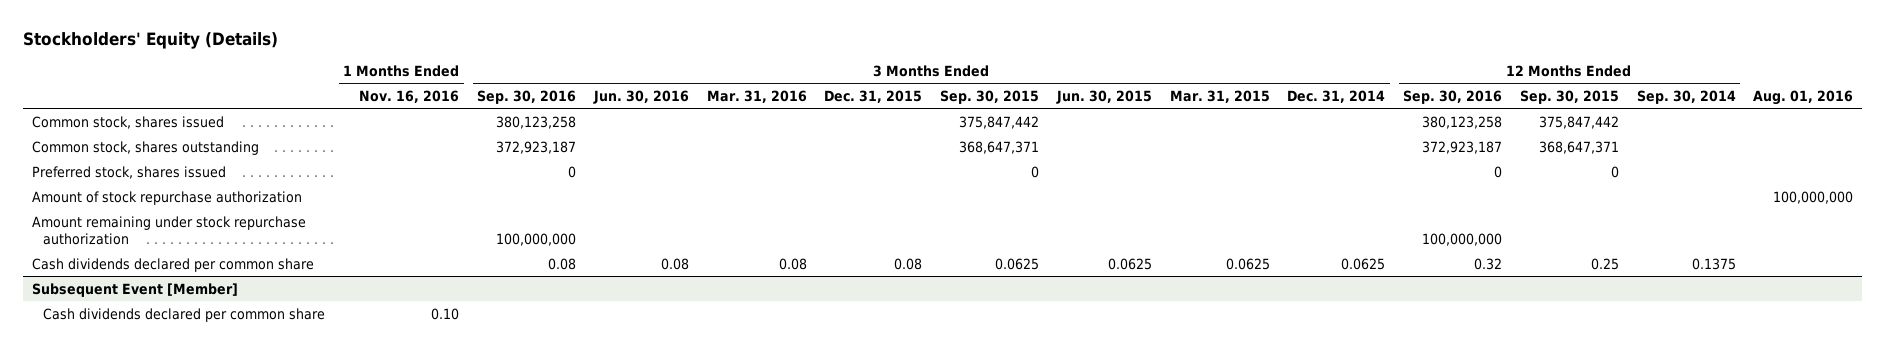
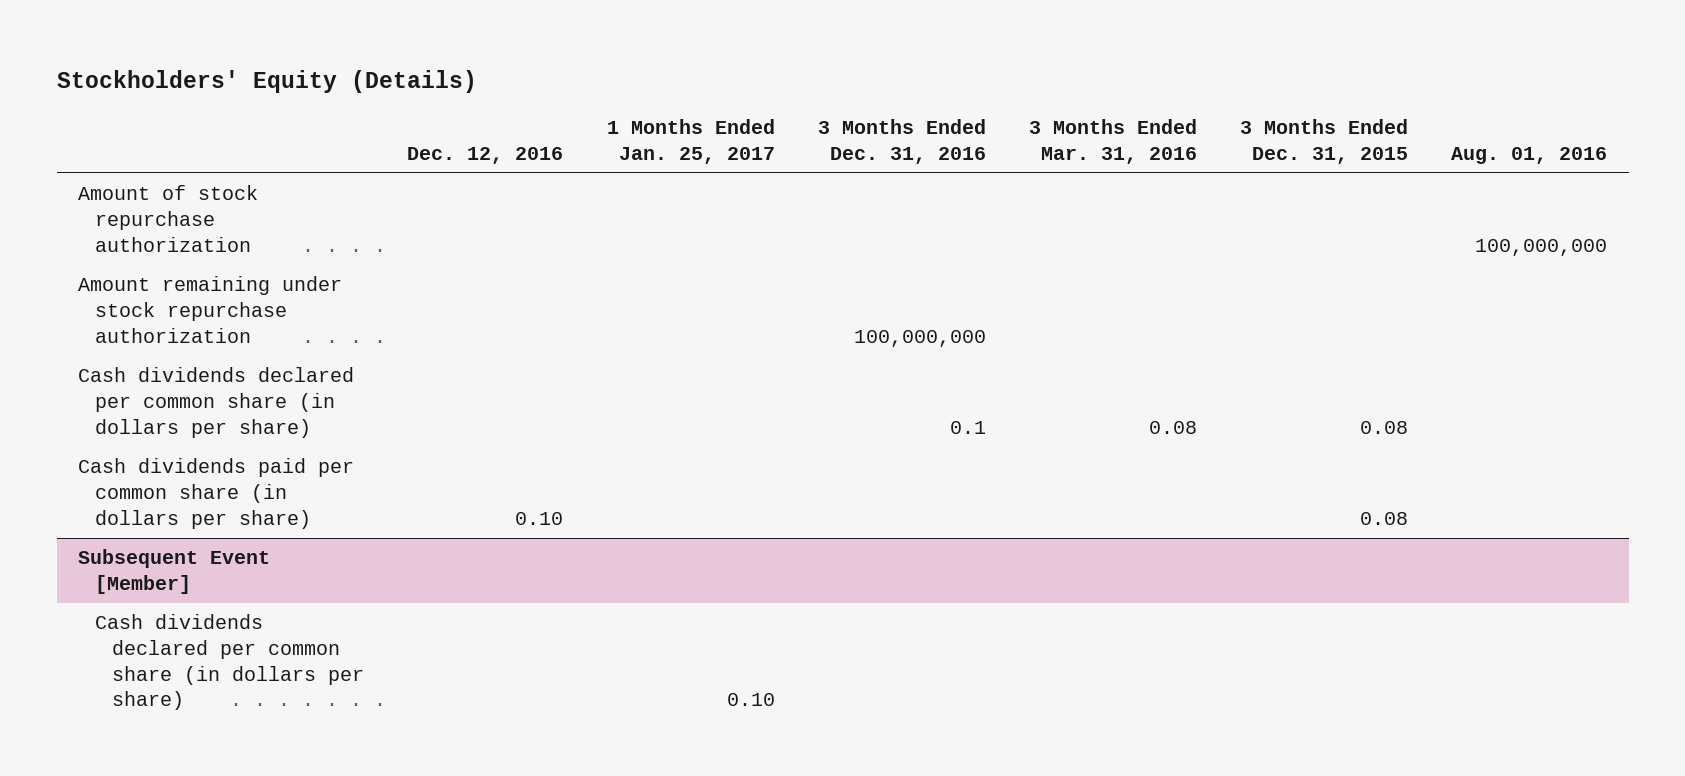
- | 1 Months Ended Nov. 16, 2016 | 3 Months Ended Sep. 30, 2016 | 3 Months Ended Jun. 30, 2016 | 3 Months Ended Mar. 31, 2016 | 3 Months Ended Dec. 31, 2015 | 3 Months Ended Sep. 30, 2015 | 3 Months Ended Jun. 30, 2015 | 3 Months Ended Mar. 31, 2015 | 3 Months Ended Dec. 31, 2014 | 12 Months Ended Sep. 30, 2016 | 12 Months Ended Sep. 30, 2015 | 12 Months Ended Sep. 30, 2014 | Aug. 01, 2016
+ | Dec. 12, 2016 | 1 Months Ended Jan. 25, 2017 | 3 Months Ended Dec. 31, 2016 | 3 Months Ended Mar. 31, 2016 | 3 Months Ended Dec. 31, 2015 | Aug. 01, 2016
- Common stock, shares issued | | 380,123,258 | | | | 375,847,442 | | | | 380,123,258 | 375,847,442 | |
- Common stock, shares outstanding | | 372,923,187 | | | | 368,647,371 | | | | 372,923,187 | 368,647,371 | |
- Preferred stock, shares issued | | 0 | | | | 0 | | | | 0 | 0 | |
- Cash dividends declared per common share | | 0.08 | 0.08 | 0.08 | 0.08 | 0.0625 | 0.0625 | 0.0625 | 0.0625 | 0.32 | 0.25 | 0.1375 |
+ Cash dividends declared per common share (in dollars per share) | | | 0.1 | 0.08 | 0.08 |
+ Cash dividends paid per common share (in dollars per share) | 0.10 | | | | 0.08 |
@ Subsequent Event [Member]
- Cash dividends declared per common share | 0.10 | | | | | | | | | | | |
+ Cash dividends declared per common share (in dollars per share) | | 0.10 | | | |

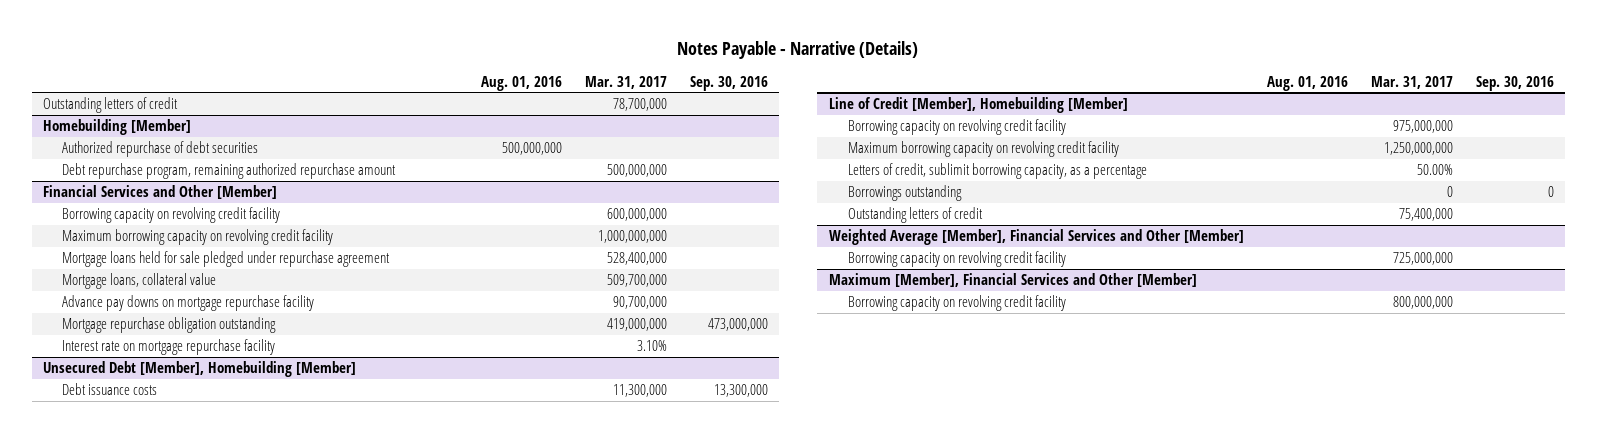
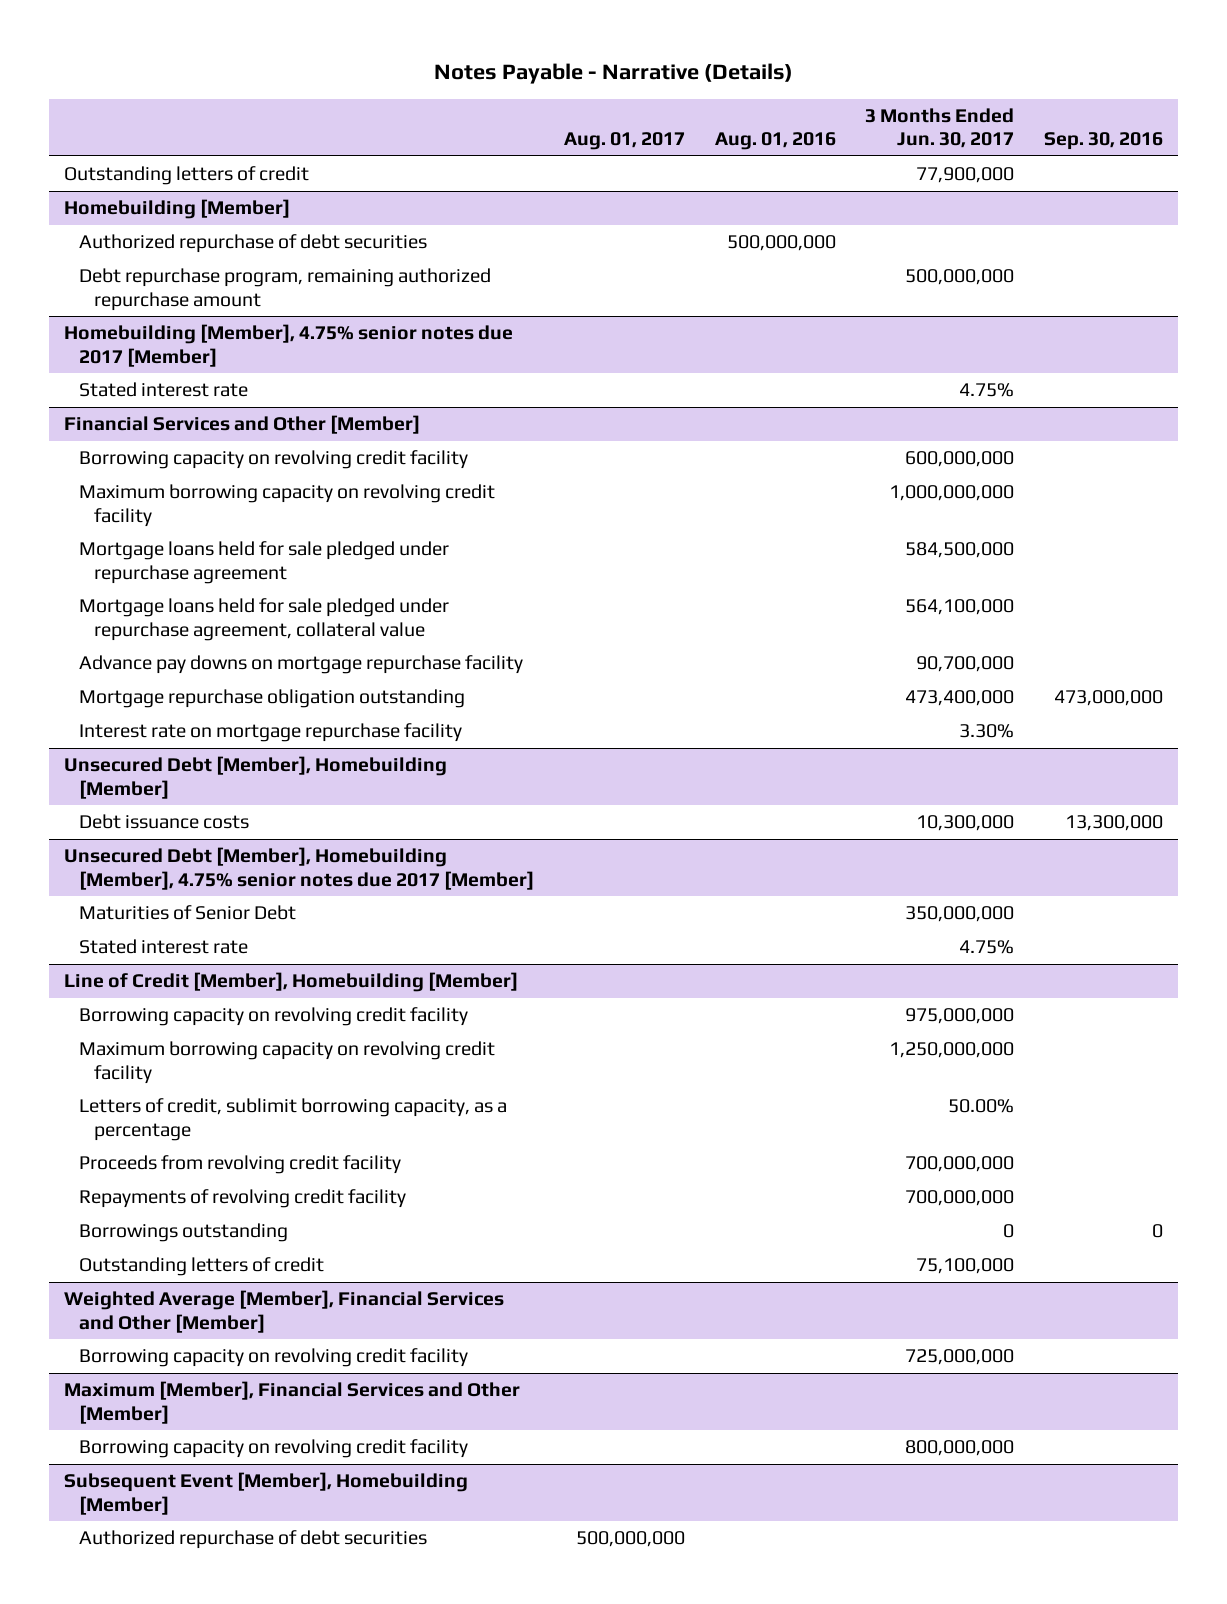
- | Aug. 01, 2016 | Mar. 31, 2017 | Sep. 30, 2016
+ | Aug. 01, 2017 | Aug. 01, 2016 | 3 Months Ended Jun. 30, 2017 | Sep. 30, 2016
+ Homebuilding [Member], 4.75% senior notes due 2017 [Member]
+ Stated interest rate | | | 4.75% |
@ Financial Services and Other [Member]
- Mortgage loans, collateral value | | 509,700,000 |
+ Mortgage loans held for sale pledged under repurchase agreement, collateral value | | | 564,100,000 |
+ Unsecured Debt [Member], Homebuilding [Member], 4.75% senior notes due 2017 [Member]
+ Maturities of Senior Debt | | | 350,000,000 |
+ Stated interest rate | | | 4.75% |
@ Line of Credit [Member], Homebuilding [Member]
+ Proceeds from revolving credit facility | | | 700,000,000 |
+ Repayments of revolving credit facility | | | 700,000,000 |
+ Subsequent Event [Member], Homebuilding [Member]
+ Authorized repurchase of debt securities | 500,000,000 | | |

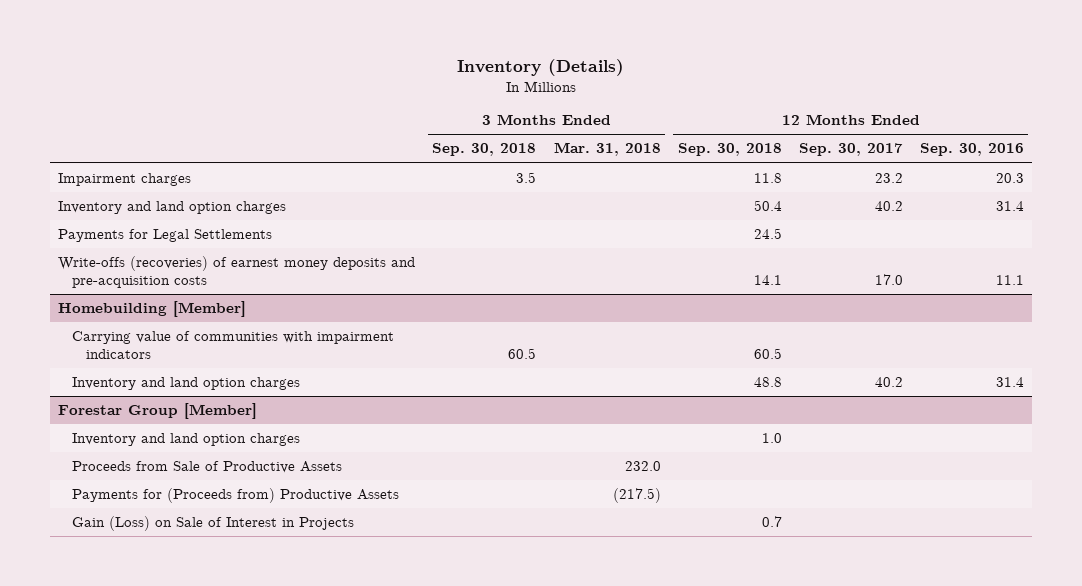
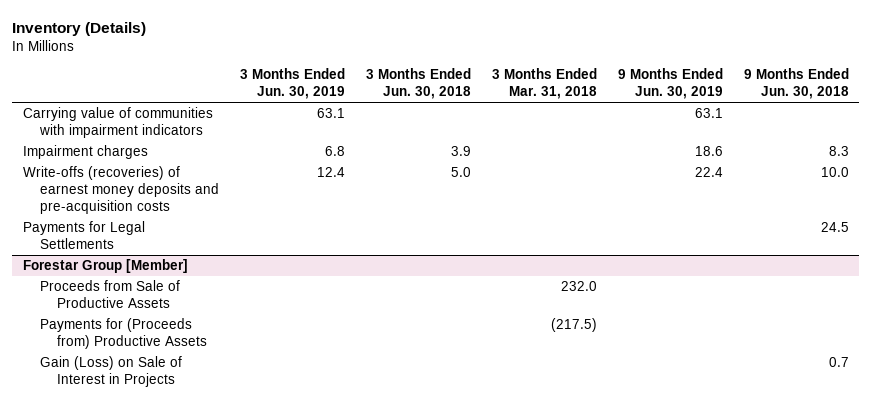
- | 3 Months Ended Sep. 30, 2018 | 3 Months Ended Mar. 31, 2018 | 12 Months Ended Sep. 30, 2018 | 12 Months Ended Sep. 30, 2017 | 12 Months Ended Sep. 30, 2016
+ | 3 Months Ended Jun. 30, 2019 | 3 Months Ended Jun. 30, 2018 | 3 Months Ended Mar. 31, 2018 | 9 Months Ended Jun. 30, 2019 | 9 Months Ended Jun. 30, 2018
+ Carrying value of communities with impairment indicators | 63.1 | | | 63.1 |
- Inventory and land option charges | | | 50.4 | 40.2 | 31.4
- Homebuilding [Member]
- Carrying value of communities with impairment indicators | 60.5 | | 60.5 | |
- Inventory and land option charges | | | 48.8 | 40.2 | 31.4
moved down: Payments for Legal Settlements | | | | | 24.5
@ Forestar Group [Member]
- Inventory and land option charges | | | 1.0 | |

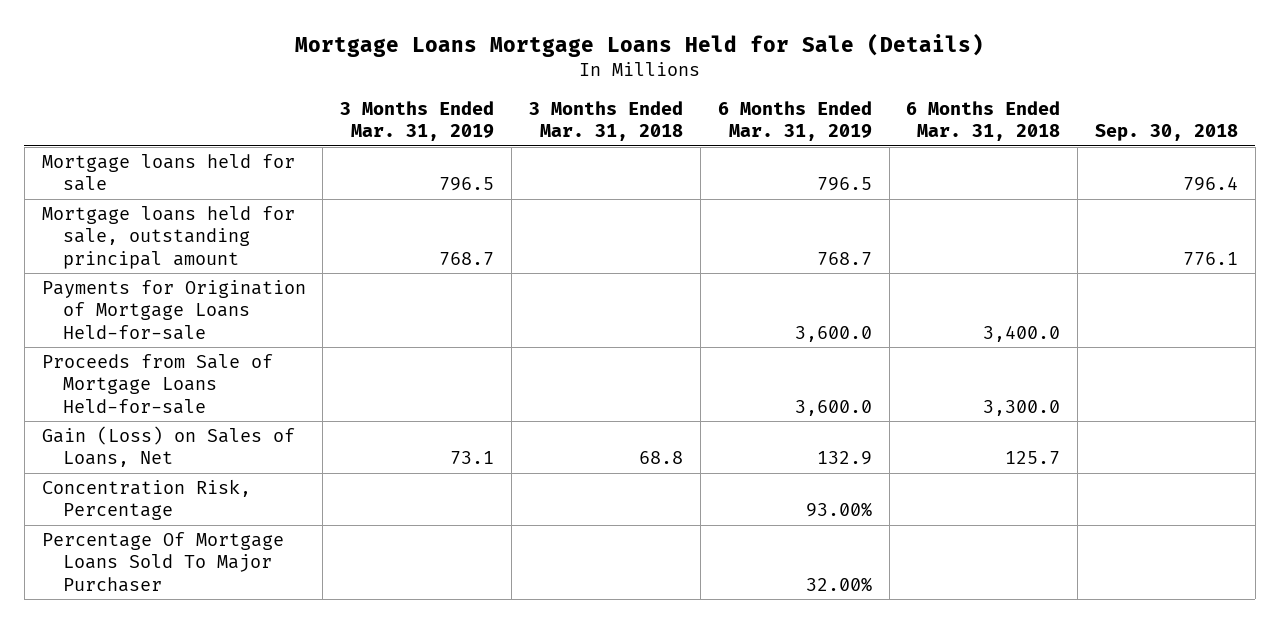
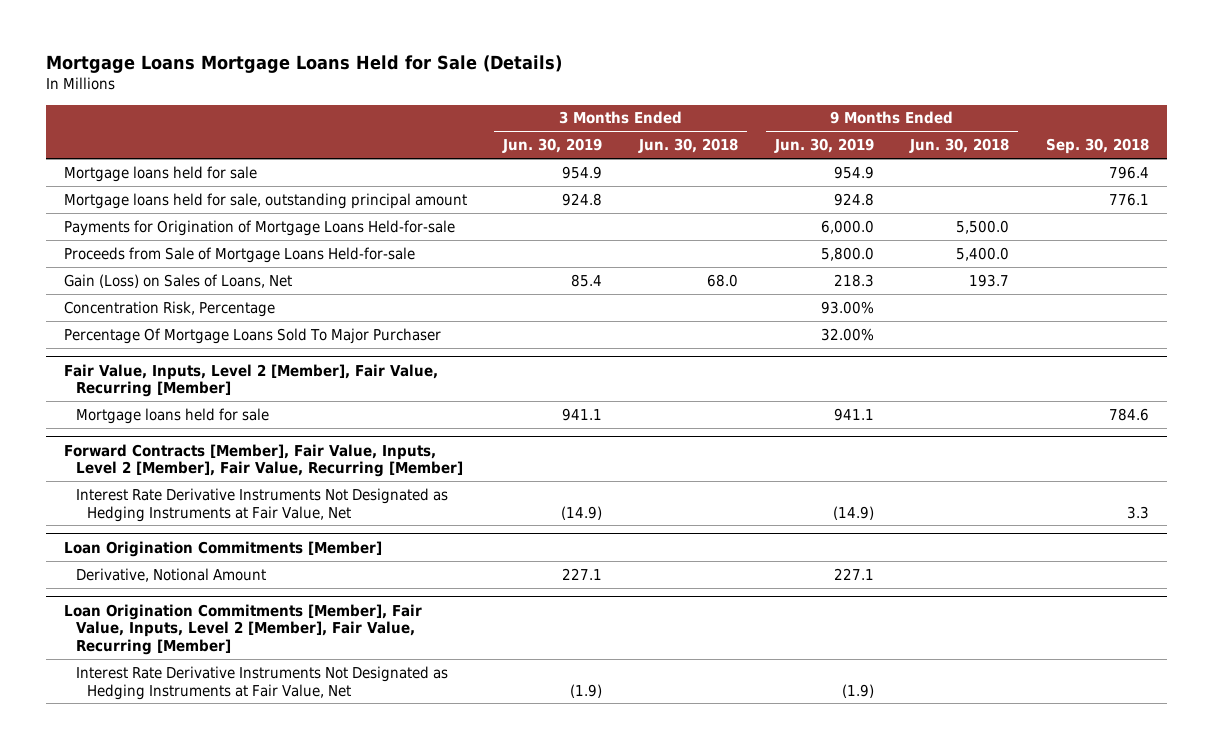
- | 3 Months Ended Mar. 31, 2019 | 3 Months Ended Mar. 31, 2018 | 6 Months Ended Mar. 31, 2019 | 6 Months Ended Mar. 31, 2018 | Sep. 30, 2018
+ | 3 Months Ended Jun. 30, 2019 | 3 Months Ended Jun. 30, 2018 | 9 Months Ended Jun. 30, 2019 | 9 Months Ended Jun. 30, 2018 | Sep. 30, 2018
+ Fair Value, Inputs, Level 2 [Member], Fair Value, Recurring [Member]
+ Mortgage loans held for sale | 941.1 | | 941.1 | | 784.6
+ Forward Contracts [Member], Fair Value, Inputs, Level 2 [Member], Fair Value, Recurring [Member]
+ Interest Rate Derivative Instruments Not Designated as Hedging Instruments at Fair Value, Net | (14.9) | | (14.9) | | 3.3
+ Loan Origination Commitments [Member]
+ Derivative, Notional Amount | 227.1 | | 227.1 | |
+ Loan Origination Commitments [Member], Fair Value, Inputs, Level 2 [Member], Fair Value, Recurring [Member]
+ Interest Rate Derivative Instruments Not Designated as Hedging Instruments at Fair Value, Net | (1.9) | | (1.9) | |

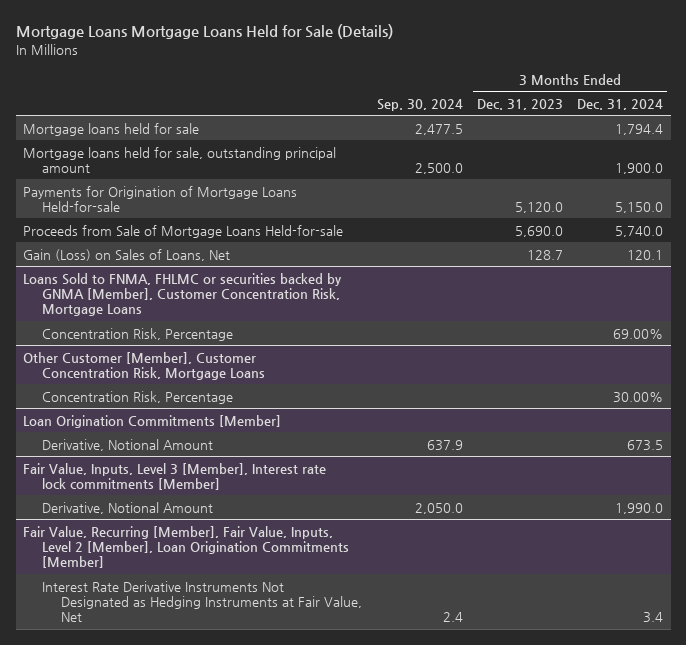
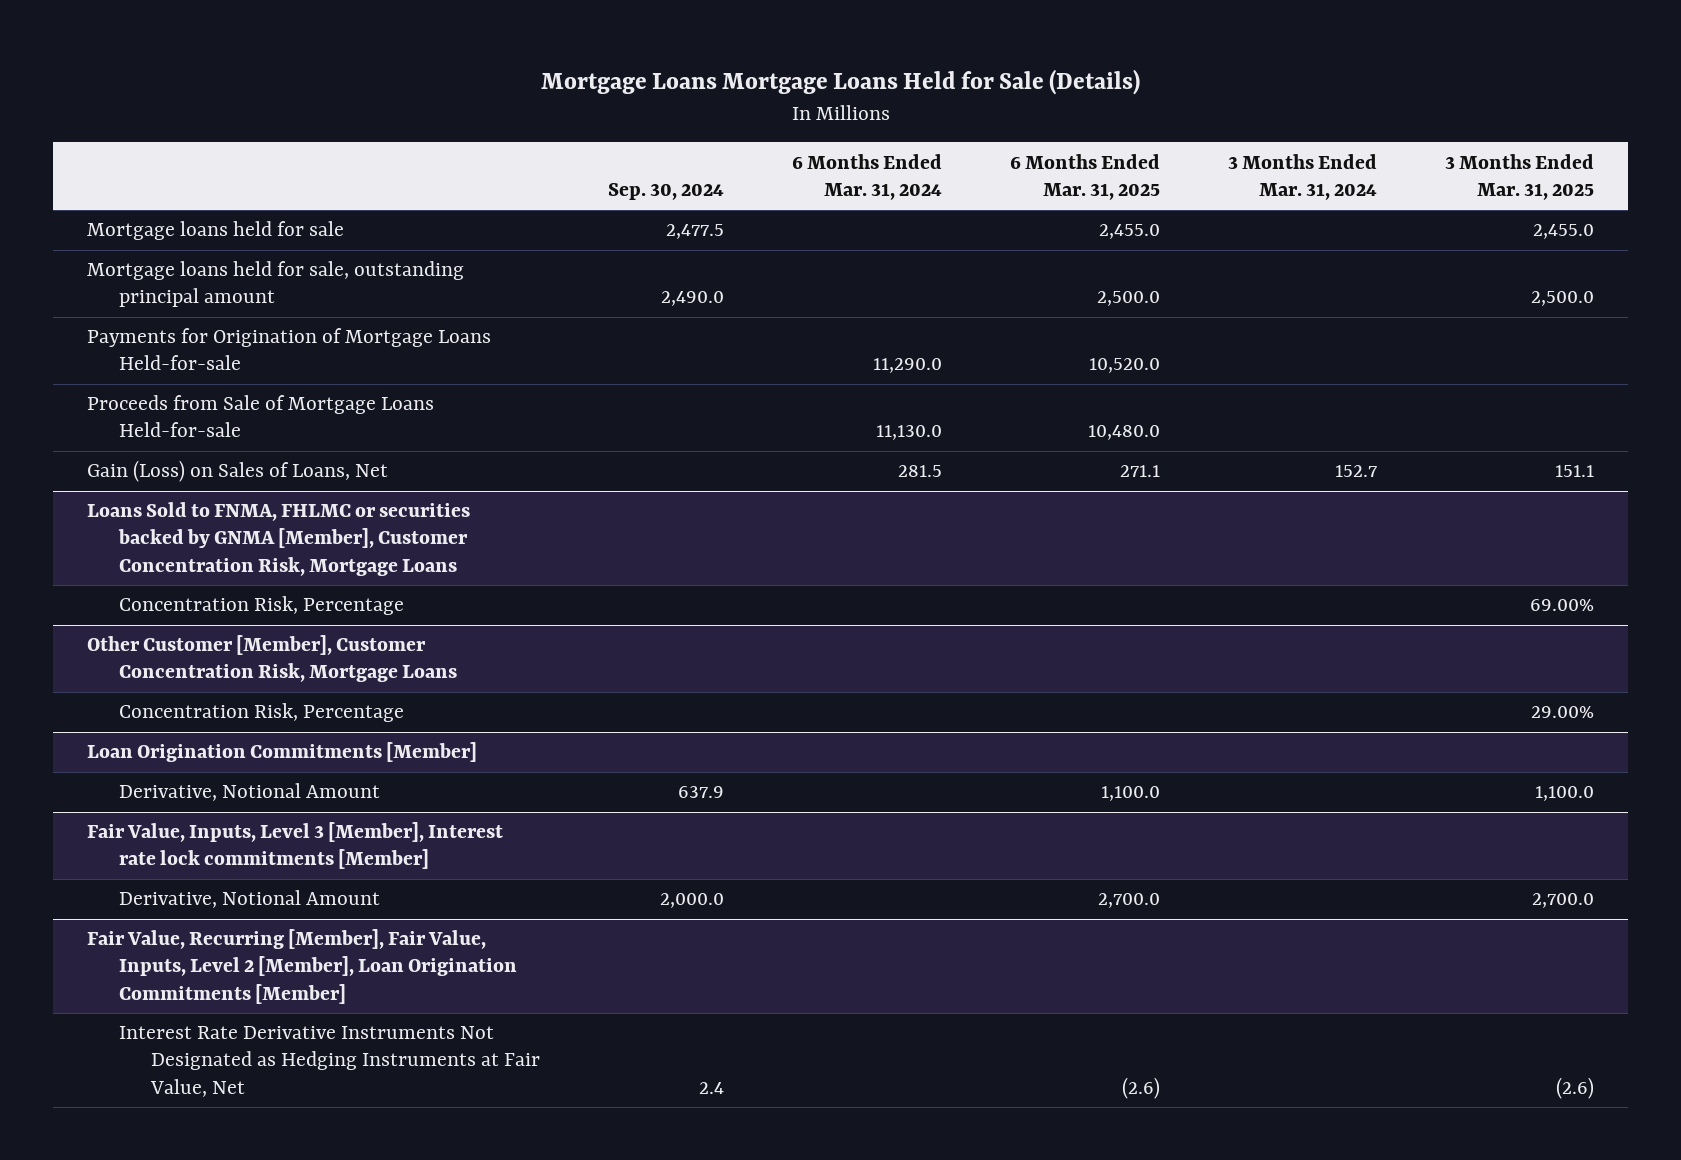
- | Sep. 30, 2024 | 3 Months Ended Dec. 31, 2023 | 3 Months Ended Dec. 31, 2024
+ | Sep. 30, 2024 | 6 Months Ended Mar. 31, 2024 | 6 Months Ended Mar. 31, 2025 | 3 Months Ended Mar. 31, 2024 | 3 Months Ended Mar. 31, 2025
- Mortgage loans held for sale, outstanding principal amount | 2,500.0 | | 1,900.0
+ Mortgage loans held for sale, outstanding principal amount | 2,490.0 | | 2,500.0 | | 2,500.0
@ Fair Value, Inputs, Level 3 [Member], Interest rate lock commitments [Member]
- Derivative, Notional Amount | 2,050.0 | | 1,990.0
+ Derivative, Notional Amount | 2,000.0 | | 2,700.0 | | 2,700.0

